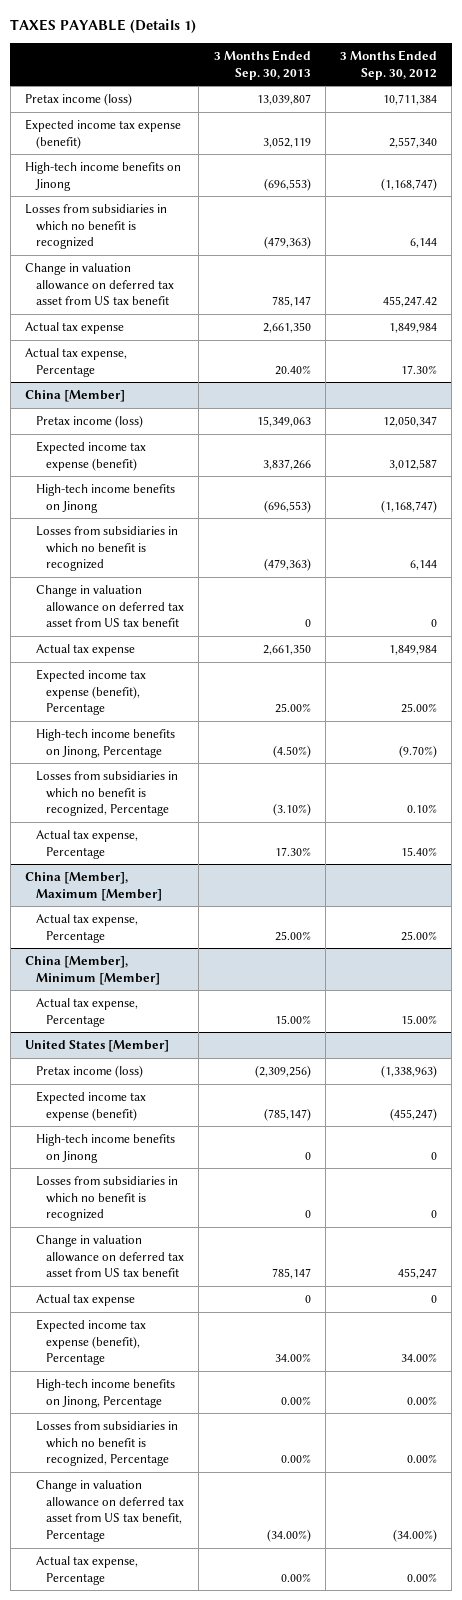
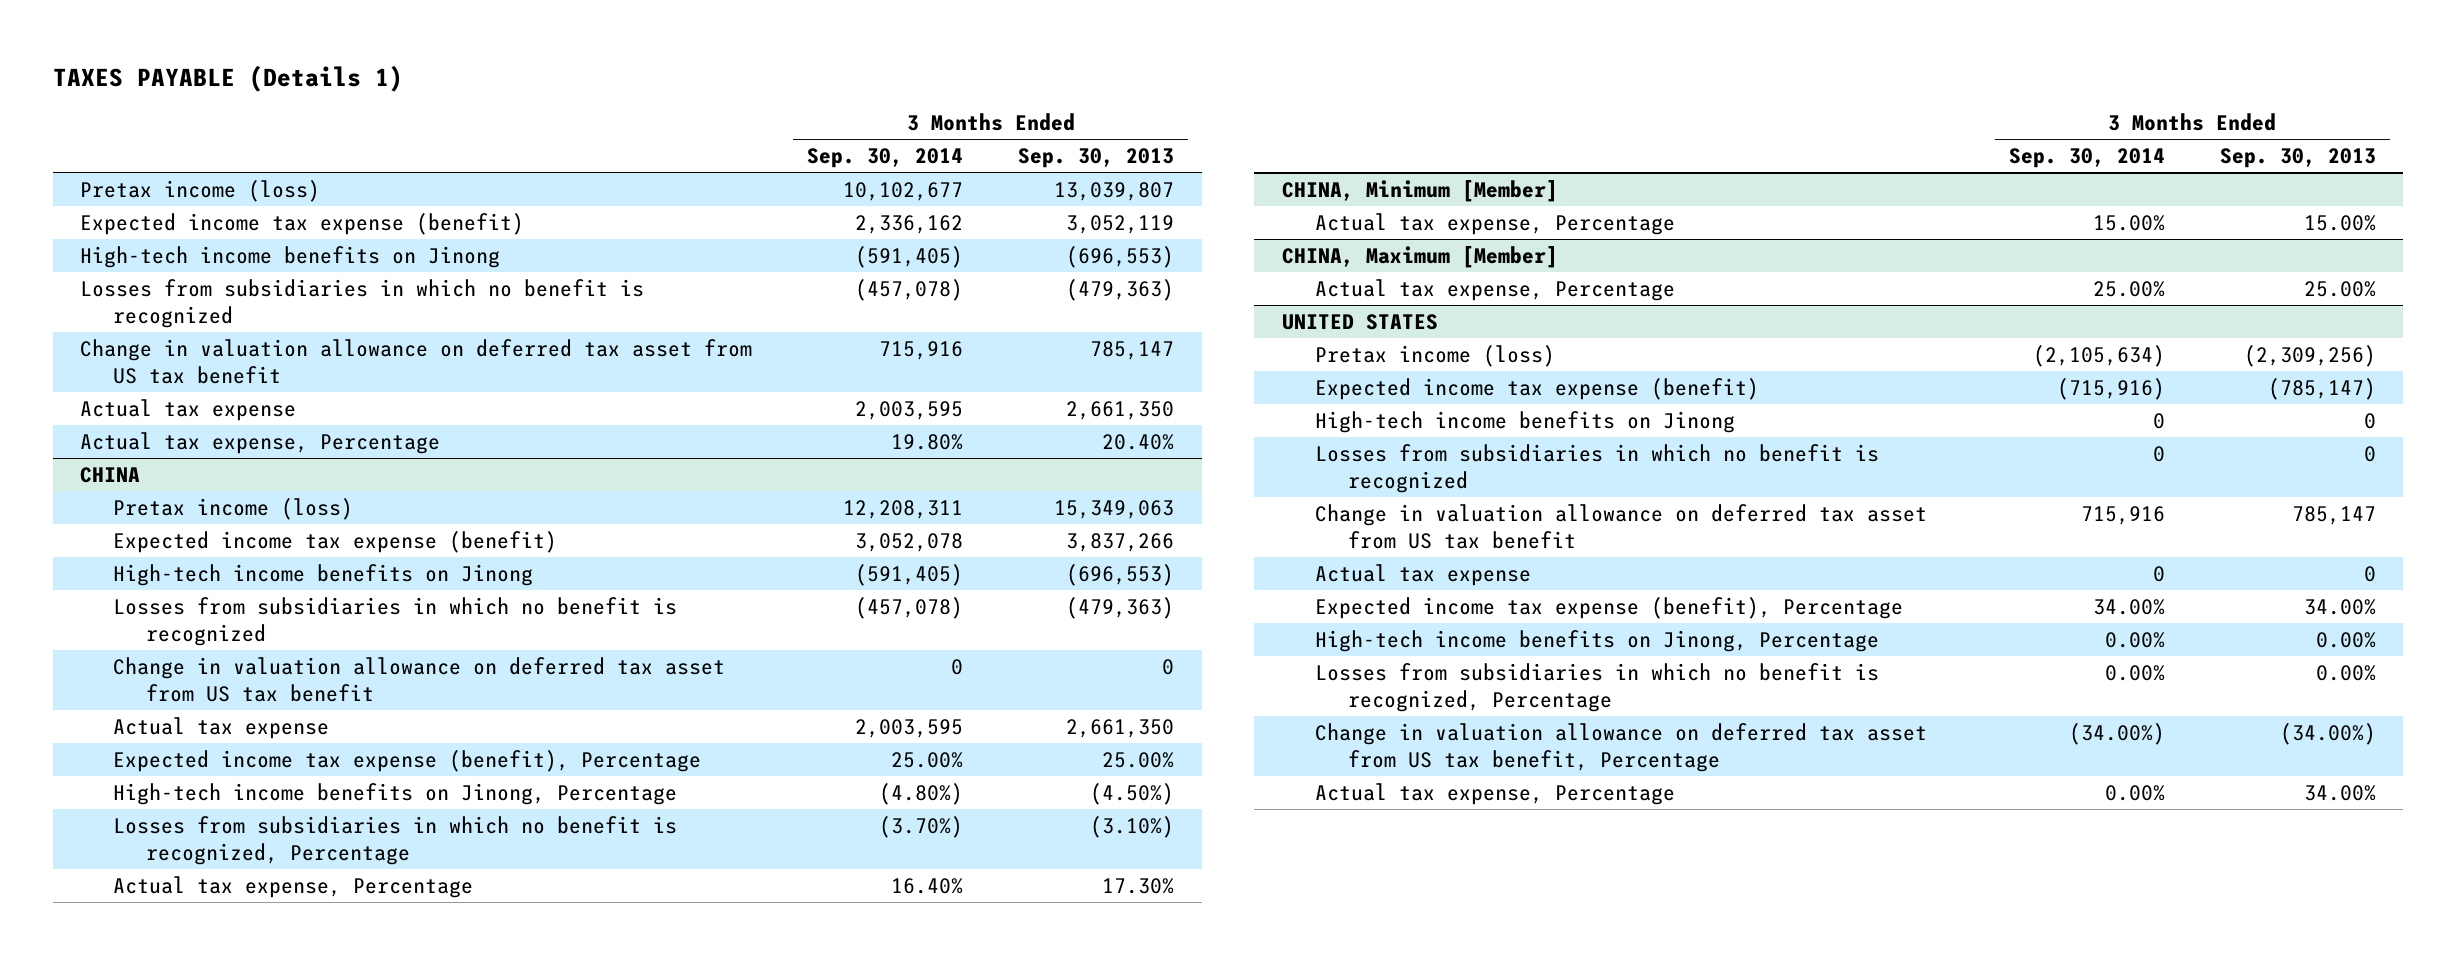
- | 3 Months Ended Sep. 30, 2013 | 3 Months Ended Sep. 30, 2012
+ | 3 Months Ended Sep. 30, 2014 | 3 Months Ended Sep. 30, 2013
- China [Member]
+ CHINA
- China [Member], Maximum [Member]
- Actual tax expense, Percentage | 25.00% | 25.00%
- China [Member], Minimum [Member]
+ CHINA, Minimum [Member]
- United States [Member]
+ CHINA, Maximum [Member]
+ Actual tax expense, Percentage | 25.00% | 25.00%
+ UNITED STATES
- Actual tax expense, Percentage | 0.00% | 0.00%
+ Actual tax expense, Percentage | 0.00% | 34.00%

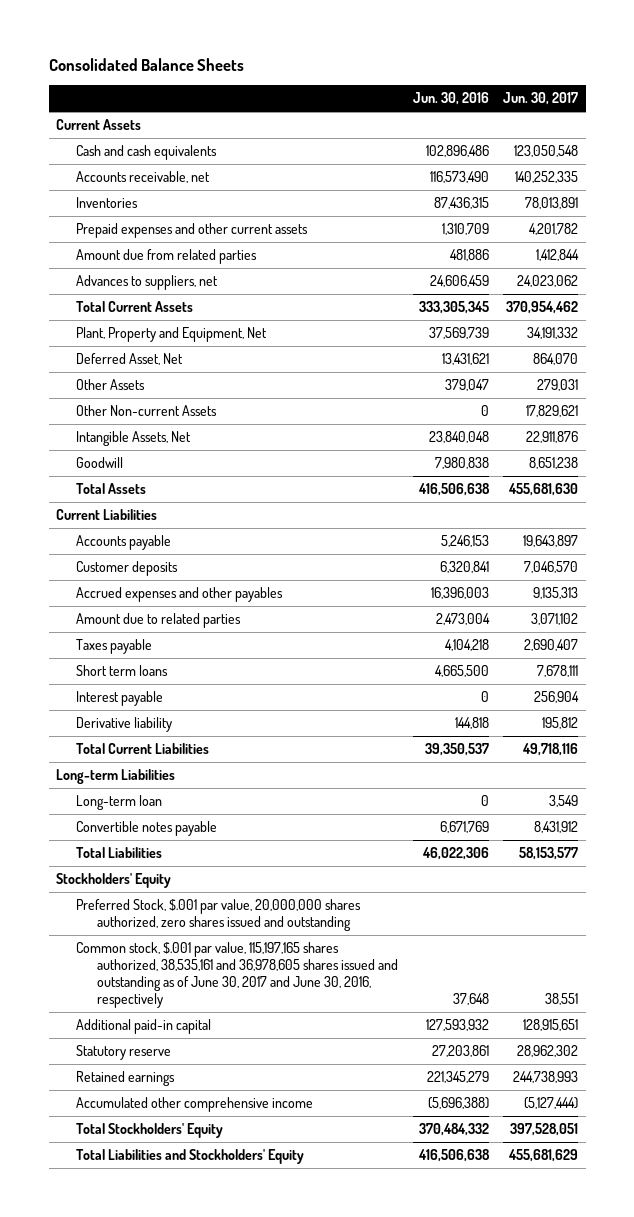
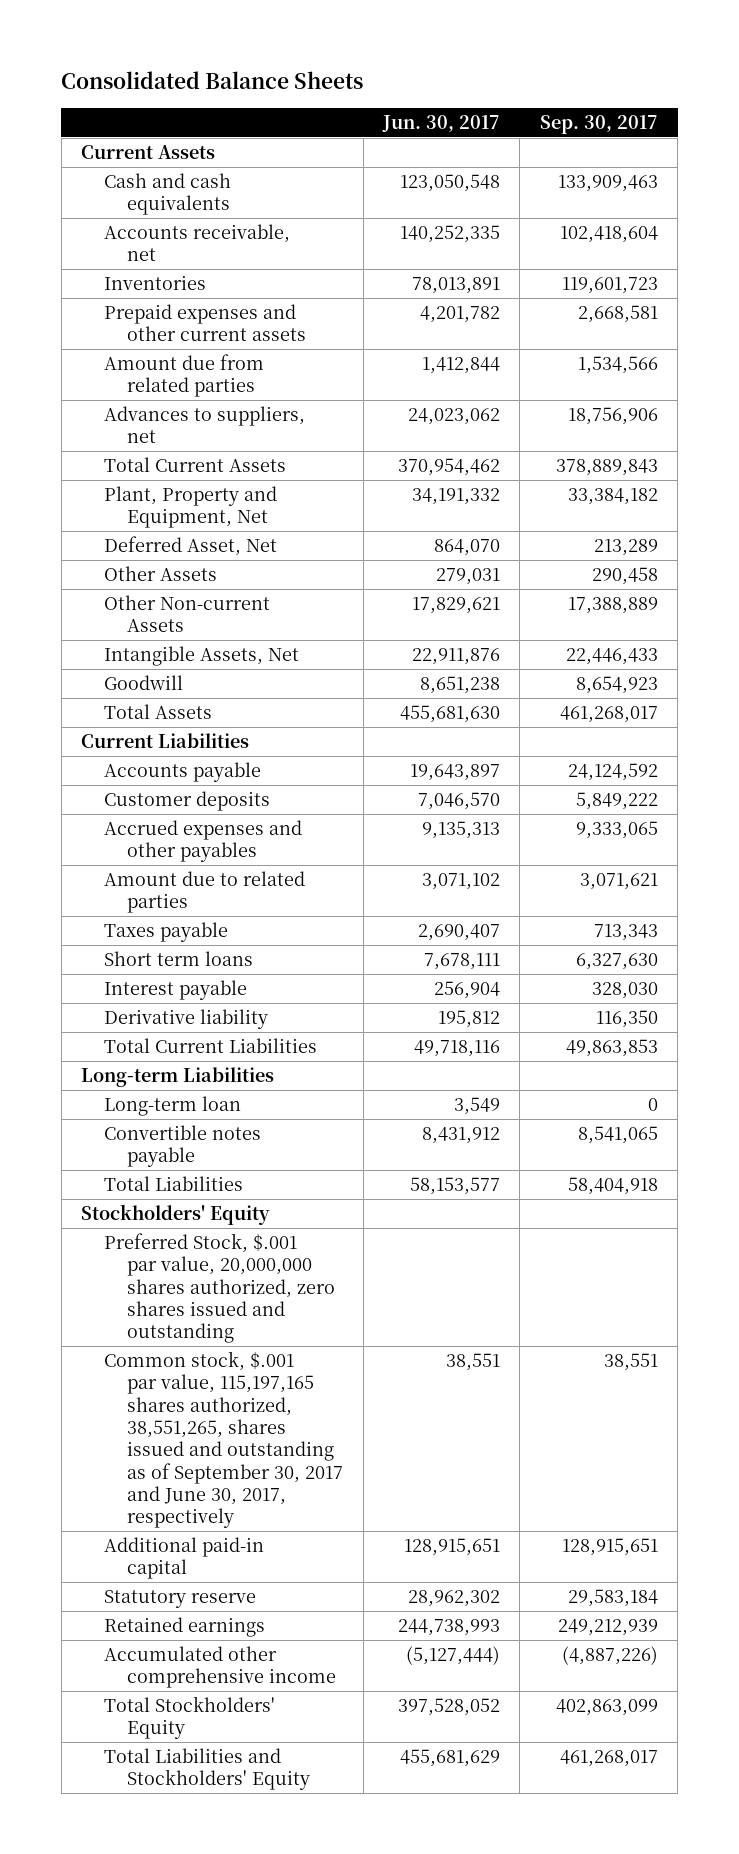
- | Jun. 30, 2016 | Jun. 30, 2017
+ | Jun. 30, 2017 | Sep. 30, 2017
- Common stock, $.001 par value, 115,197,165 shares authorized, 38,535,161 and 36,978,605 shares issued and outstanding as of June 30, 2017 and June 30, 2016, respectively | 37,648 | 38,551
+ Common stock, $.001 par value, 115,197,165 shares authorized, 38,551,265, shares issued and outstanding as of September 30, 2017 and June 30, 2017, respectively | 38,551 | 38,551
- Total Stockholders' Equity | 370,484,332 | 397,528,051
+ Total Stockholders' Equity | 397,528,052 | 402,863,099

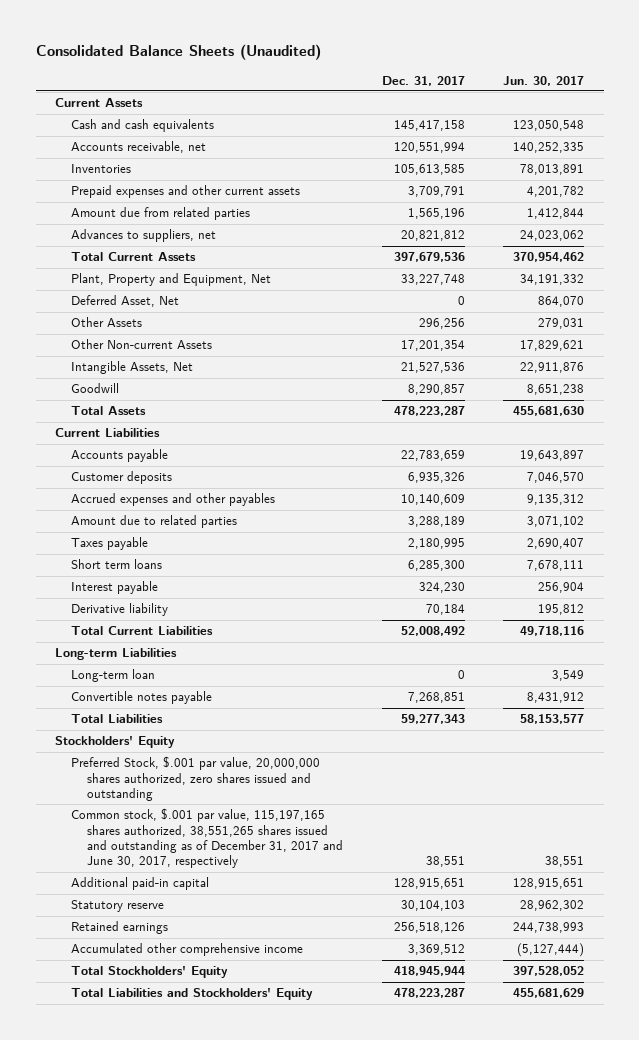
- Consolidated Balance Sheets
+ Consolidated Balance Sheets (Unaudited)
- | Jun. 30, 2017 | Sep. 30, 2017
+ | Dec. 31, 2017 | Jun. 30, 2017
- Accrued expenses and other payables | 9,135,313 | 9,333,065
+ Accrued expenses and other payables | 10,140,609 | 9,135,312
- Common stock, $.001 par value, 115,197,165 shares authorized, 38,551,265, shares issued and outstanding as of September 30, 2017 and June 30, 2017, respectively | 38,551 | 38,551
+ Common stock, $.001 par value, 115,197,165 shares authorized, 38,551,265 shares issued and outstanding as of December 31, 2017 and June 30, 2017, respectively | 38,551 | 38,551

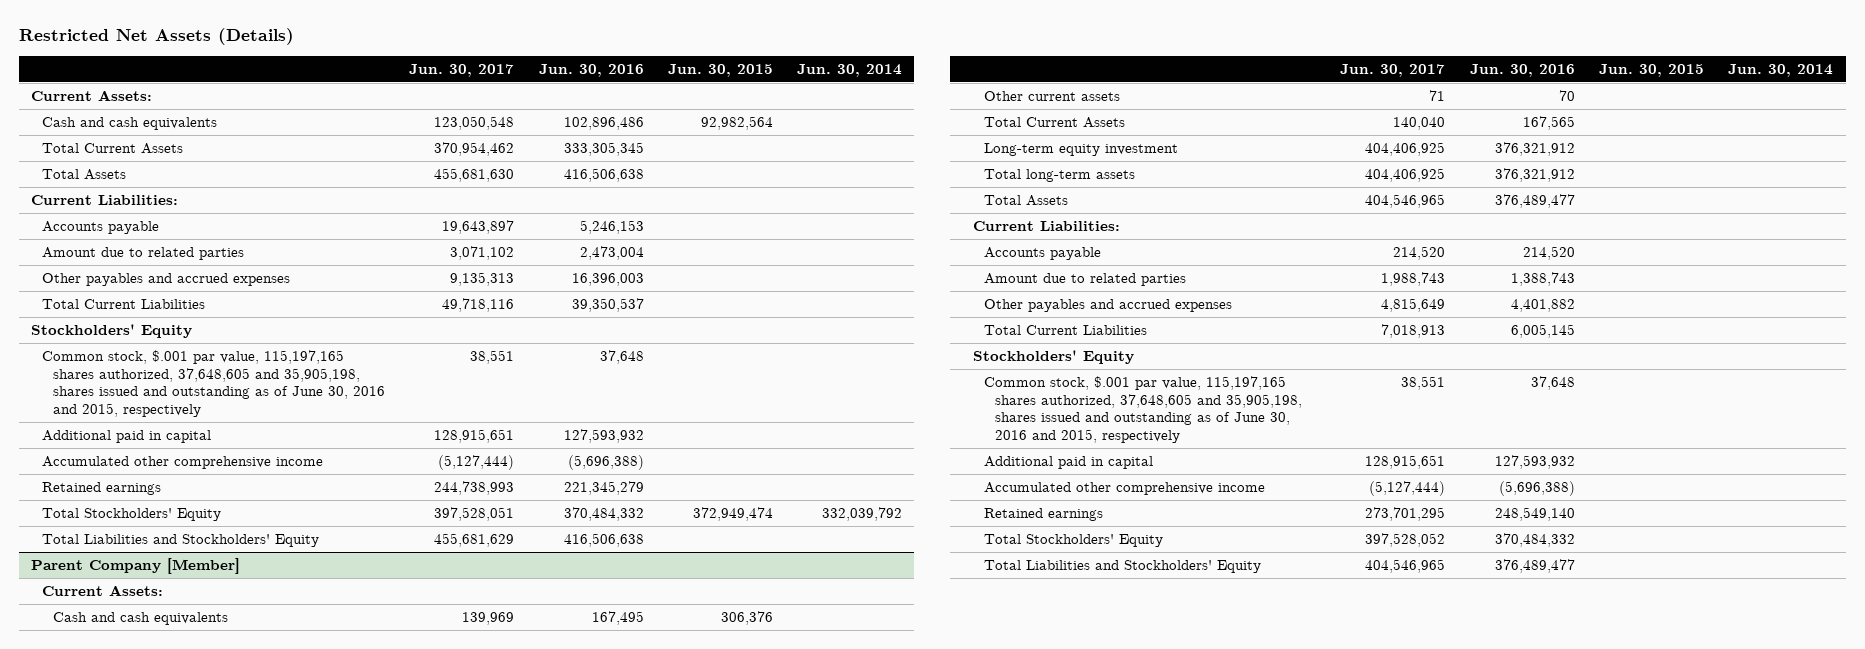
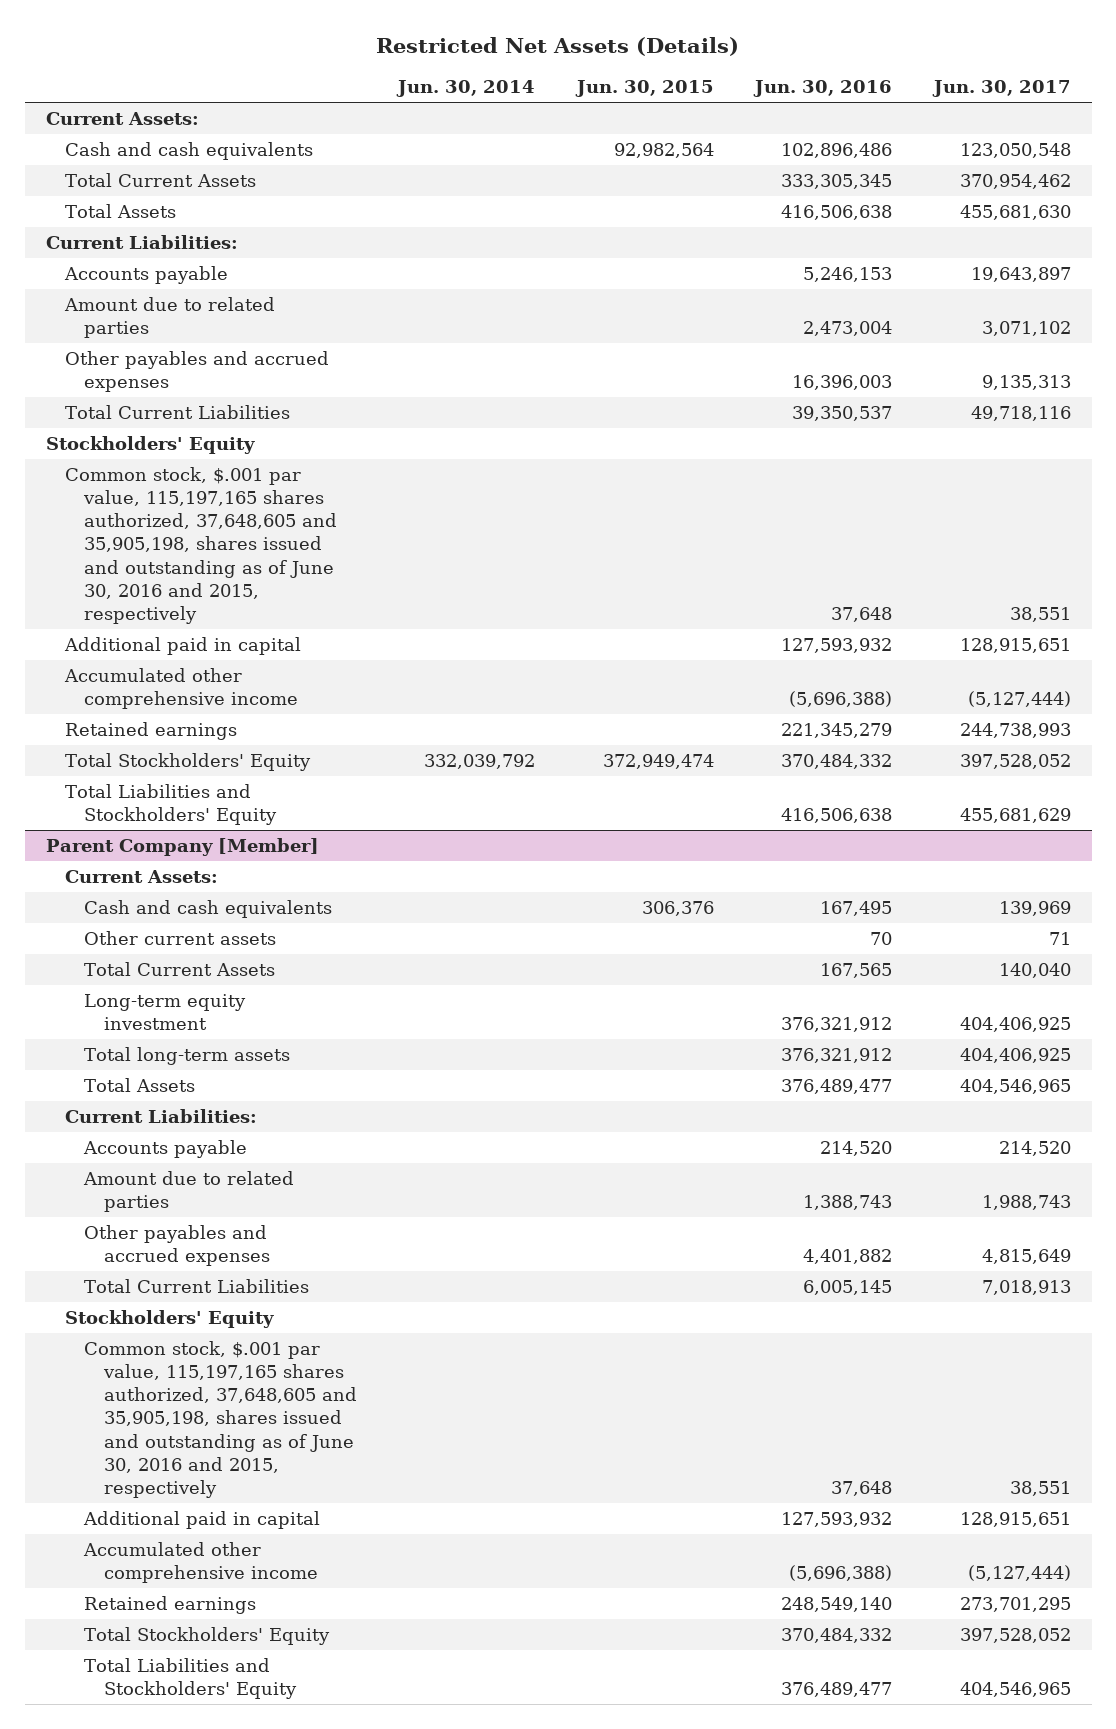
- | Jun. 30, 2017 | Jun. 30, 2016 | Jun. 30, 2015 | Jun. 30, 2014
+ | Jun. 30, 2014 | Jun. 30, 2015 | Jun. 30, 2016 | Jun. 30, 2017
- Total Stockholders' Equity | 397,528,051 | 370,484,332 | 372,949,474 | 332,039,792
+ Total Stockholders' Equity | 332,039,792 | 372,949,474 | 370,484,332 | 397,528,052

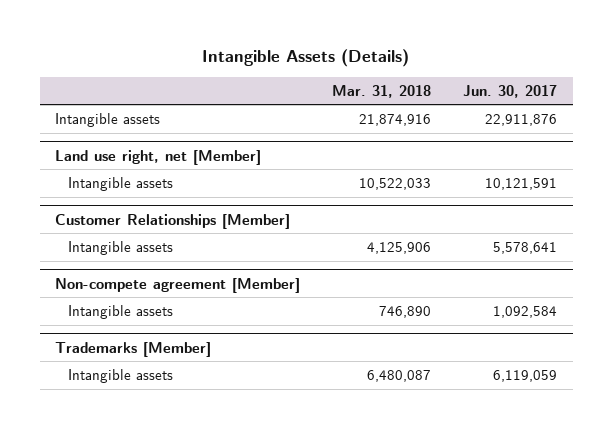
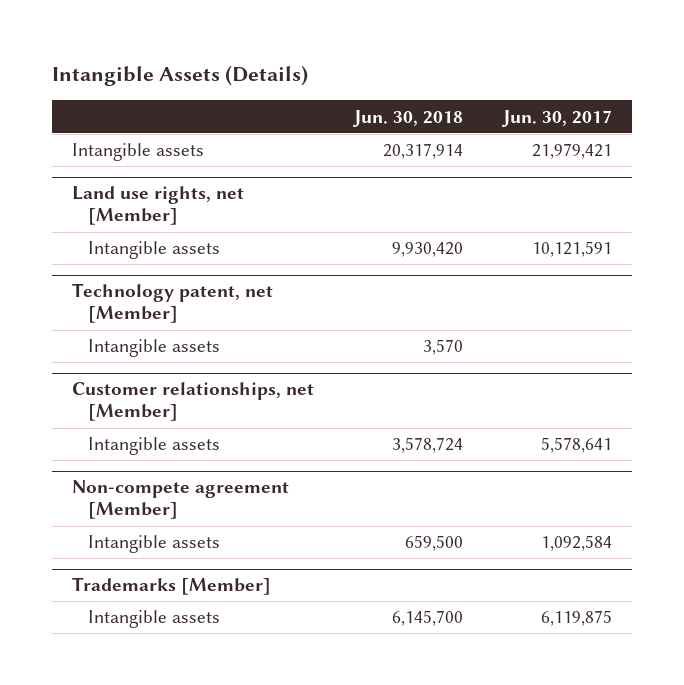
- | Mar. 31, 2018 | Jun. 30, 2017
+ | Jun. 30, 2018 | Jun. 30, 2017
- Intangible assets | 21,874,916 | 22,911,876
- Land use right, net [Member]
+ Intangible assets | 20,317,914 | 21,979,421
+ Land use rights, net [Member]
- Customer Relationships [Member]
+ Technology patent, net [Member]
+ Intangible assets | 3,570 |
+ Customer relationships, net [Member]
@ Trademarks [Member]
- Intangible assets | 6,480,087 | 6,119,059
+ Intangible assets | 6,145,700 | 6,119,875

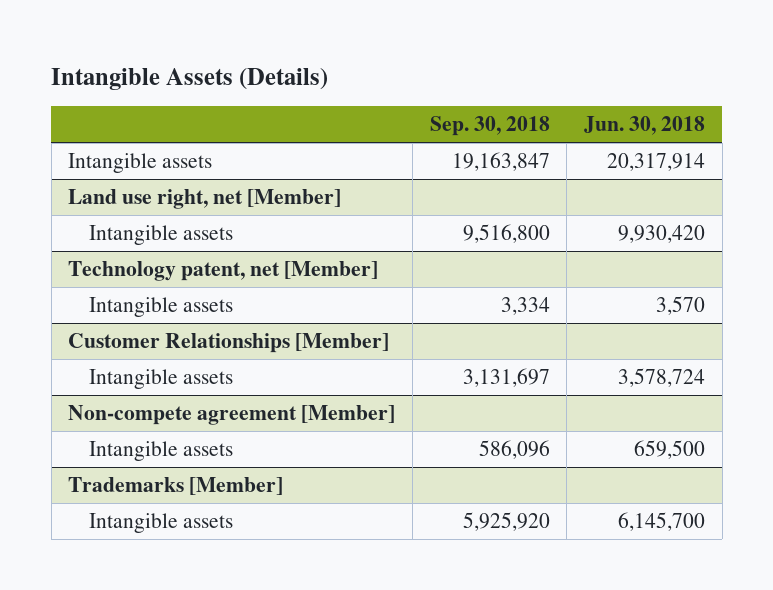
- | Jun. 30, 2018 | Jun. 30, 2017
+ | Sep. 30, 2018 | Jun. 30, 2018
- Land use rights, net [Member]
+ Land use right, net [Member]
- Customer relationships, net [Member]
+ Customer Relationships [Member]

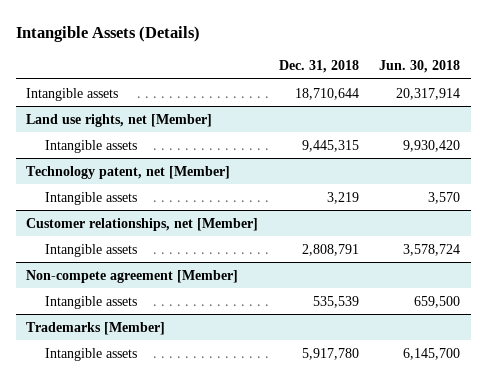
- | Sep. 30, 2018 | Jun. 30, 2018
+ | Dec. 31, 2018 | Jun. 30, 2018
- Land use right, net [Member]
+ Land use rights, net [Member]
- Customer Relationships [Member]
+ Customer relationships, net [Member]

